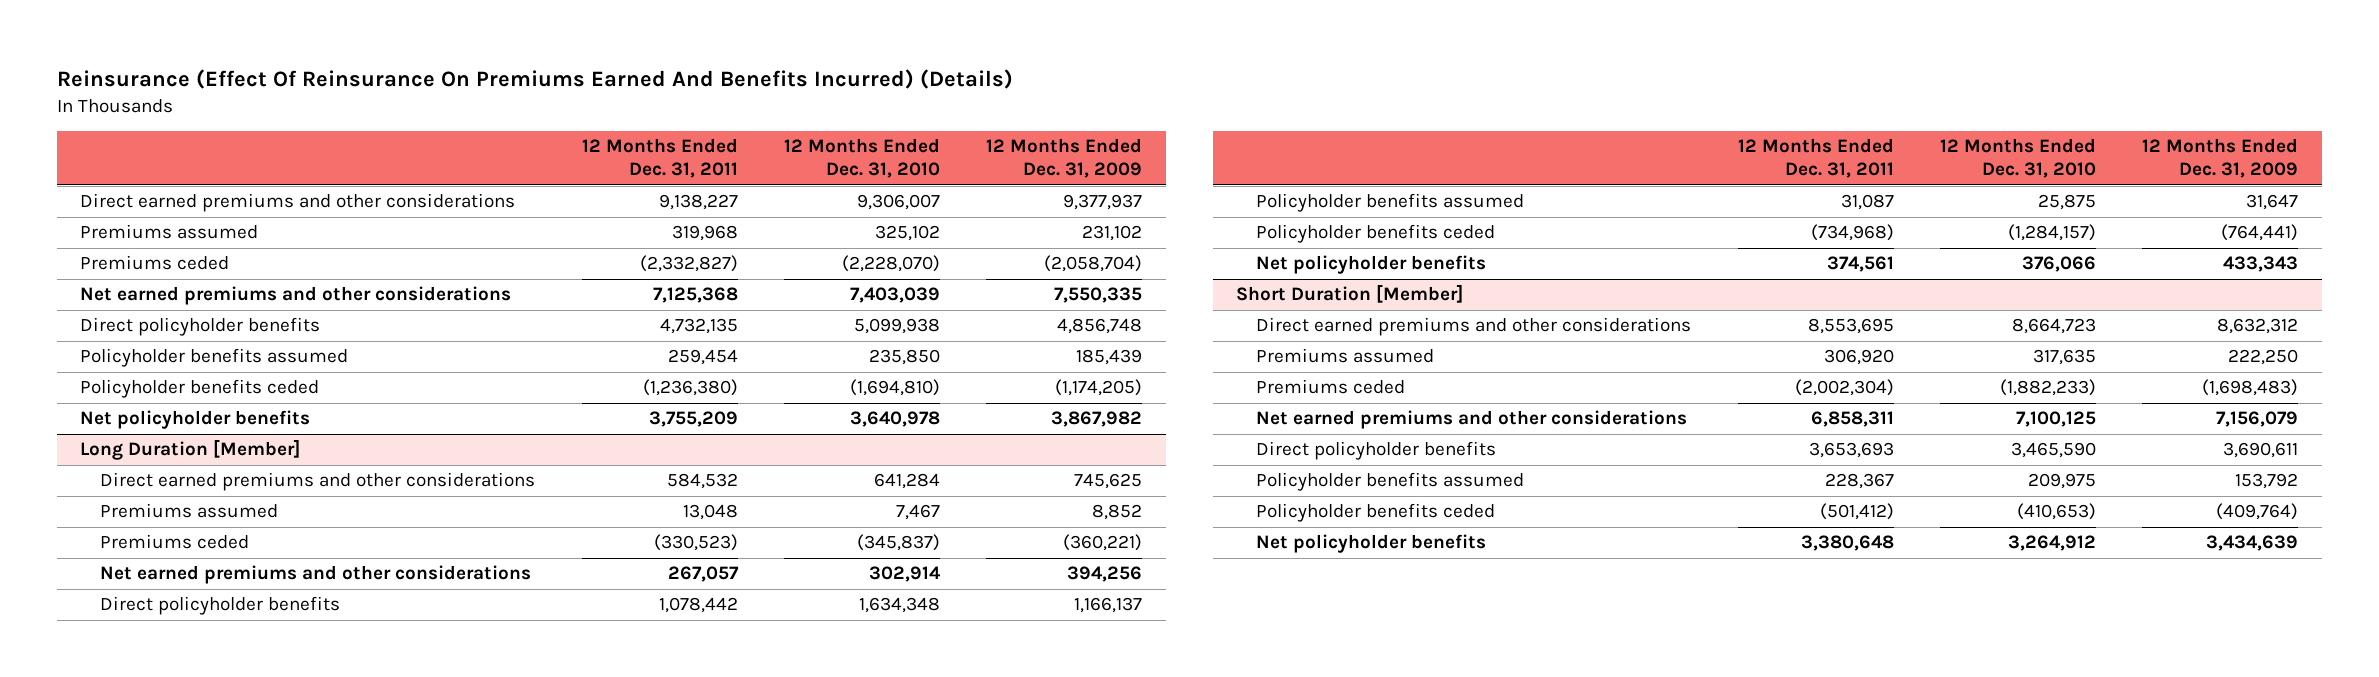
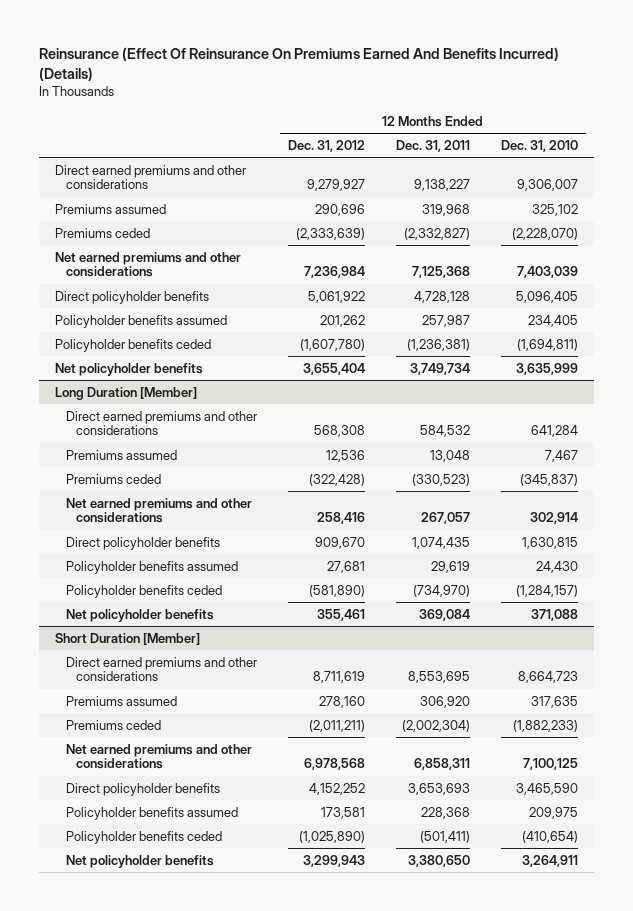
- | 12 Months Ended Dec. 31, 2011 | 12 Months Ended Dec. 31, 2010 | 12 Months Ended Dec. 31, 2009
+ | 12 Months Ended Dec. 31, 2012 | 12 Months Ended Dec. 31, 2011 | 12 Months Ended Dec. 31, 2010
- Direct policyholder benefits | 4,732,135 | 5,099,938 | 4,856,748
- Policyholder benefits assumed | 259,454 | 235,850 | 185,439
- Policyholder benefits ceded | (1,236,380) | (1,694,810) | (1,174,205)
- Net policyholder benefits | 3,755,209 | 3,640,978 | 3,867,982
+ Direct policyholder benefits | 5,061,922 | 4,728,128 | 5,096,405
+ Policyholder benefits assumed | 201,262 | 257,987 | 234,405
+ Policyholder benefits ceded | (1,607,780) | (1,236,381) | (1,694,811)
+ Net policyholder benefits | 3,655,404 | 3,749,734 | 3,635,999
@ Long Duration [Member]
- Direct policyholder benefits | 1,078,442 | 1,634,348 | 1,166,137
- Policyholder benefits assumed | 31,087 | 25,875 | 31,647
- Policyholder benefits ceded | (734,968) | (1,284,157) | (764,441)
- Net policyholder benefits | 374,561 | 376,066 | 433,343
+ Direct policyholder benefits | 909,670 | 1,074,435 | 1,630,815
+ Policyholder benefits assumed | 27,681 | 29,619 | 24,430
+ Policyholder benefits ceded | (581,890) | (734,970) | (1,284,157)
+ Net policyholder benefits | 355,461 | 369,084 | 371,088
@ Short Duration [Member]
- Policyholder benefits assumed | 228,367 | 209,975 | 153,792
- Policyholder benefits ceded | (501,412) | (410,653) | (409,764)
- Net policyholder benefits | 3,380,648 | 3,264,912 | 3,434,639
+ Policyholder benefits assumed | 173,581 | 228,368 | 209,975
+ Policyholder benefits ceded | (1,025,890) | (501,411) | (410,654)
+ Net policyholder benefits | 3,299,943 | 3,380,650 | 3,264,911

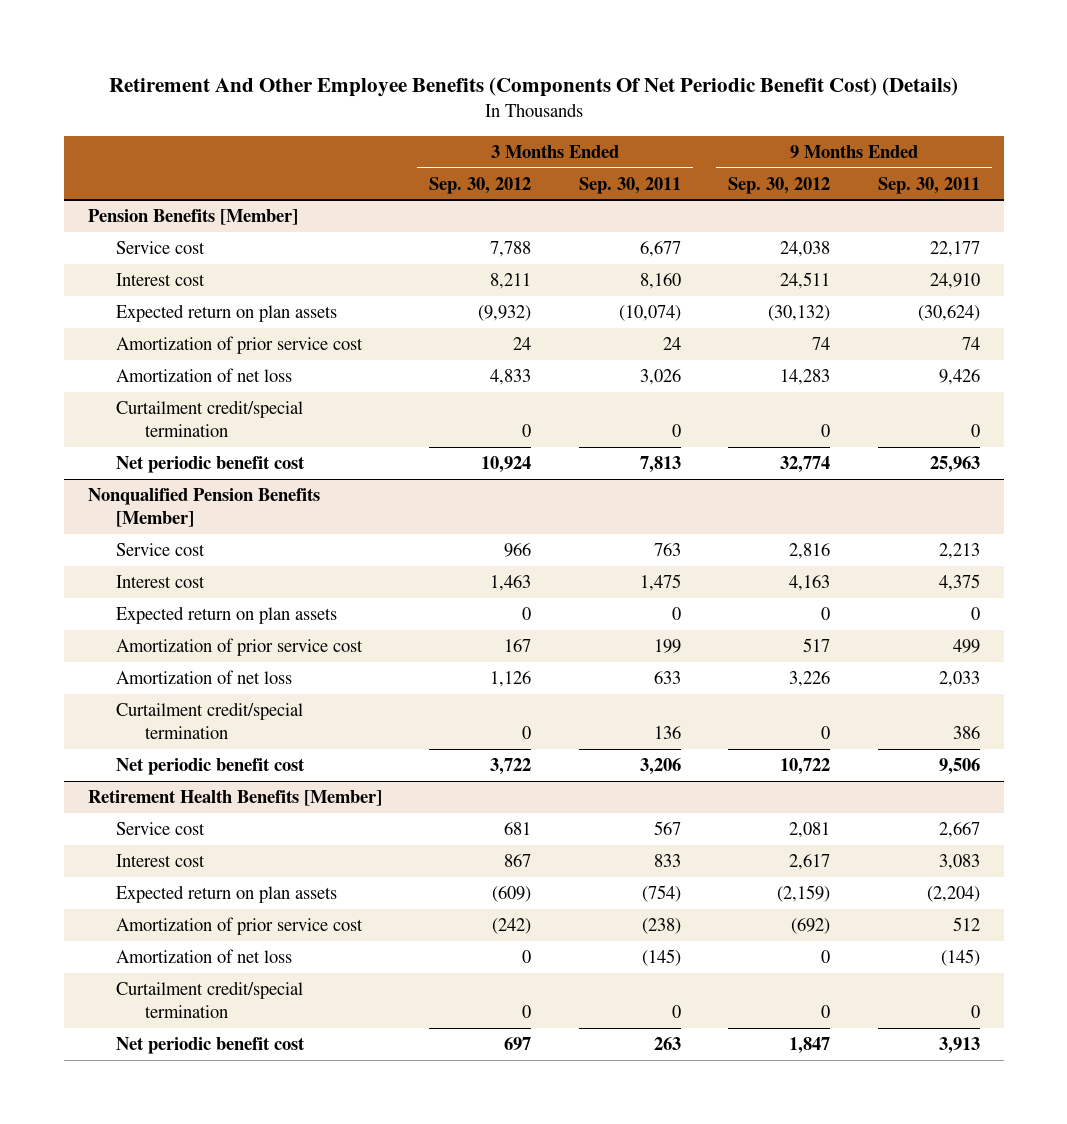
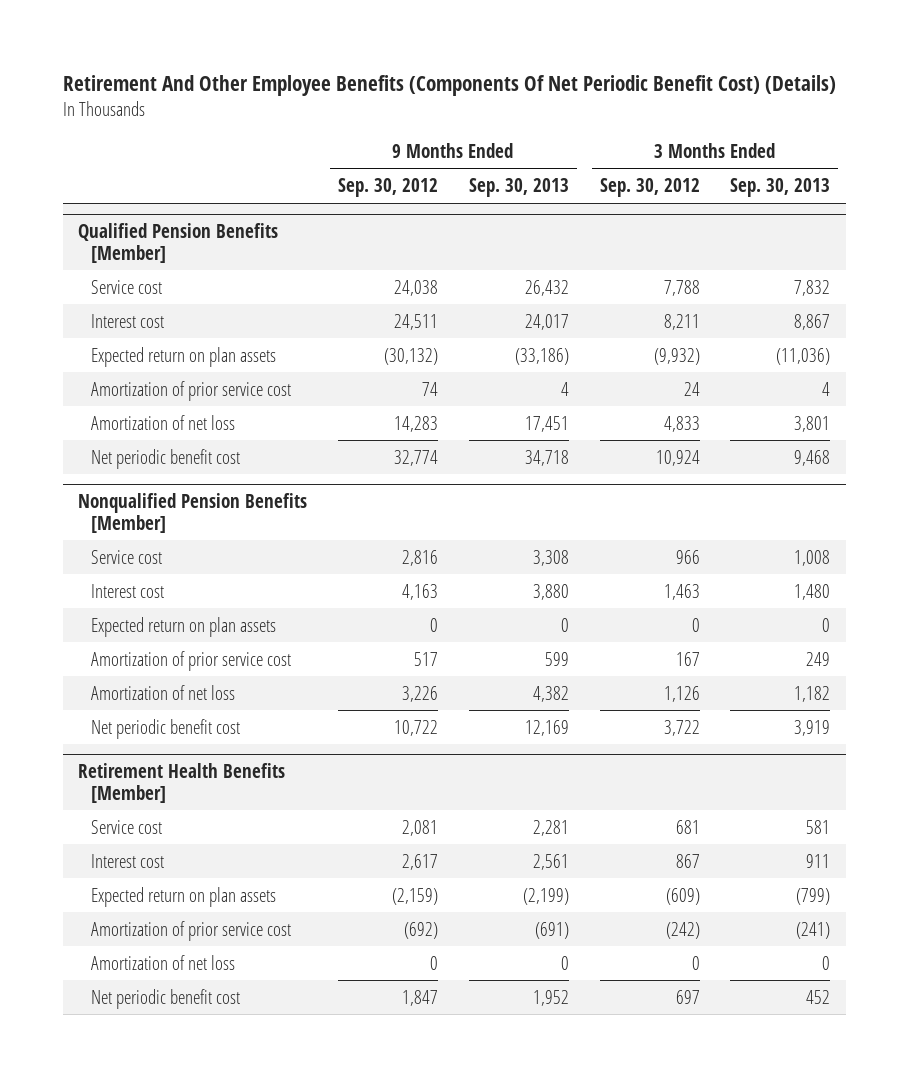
- | 3 Months Ended Sep. 30, 2012 | 3 Months Ended Sep. 30, 2011 | 9 Months Ended Sep. 30, 2012 | 9 Months Ended Sep. 30, 2011
+ | 9 Months Ended Sep. 30, 2012 | 9 Months Ended Sep. 30, 2013 | 3 Months Ended Sep. 30, 2012 | 3 Months Ended Sep. 30, 2013
- Pension Benefits [Member]
+ Qualified Pension Benefits [Member]
- Curtailment credit/special termination | 0 | 0 | 0 | 0
@ Nonqualified Pension Benefits [Member]
- Curtailment credit/special termination | 0 | 136 | 0 | 386
@ Retirement Health Benefits [Member]
- Curtailment credit/special termination | 0 | 0 | 0 | 0

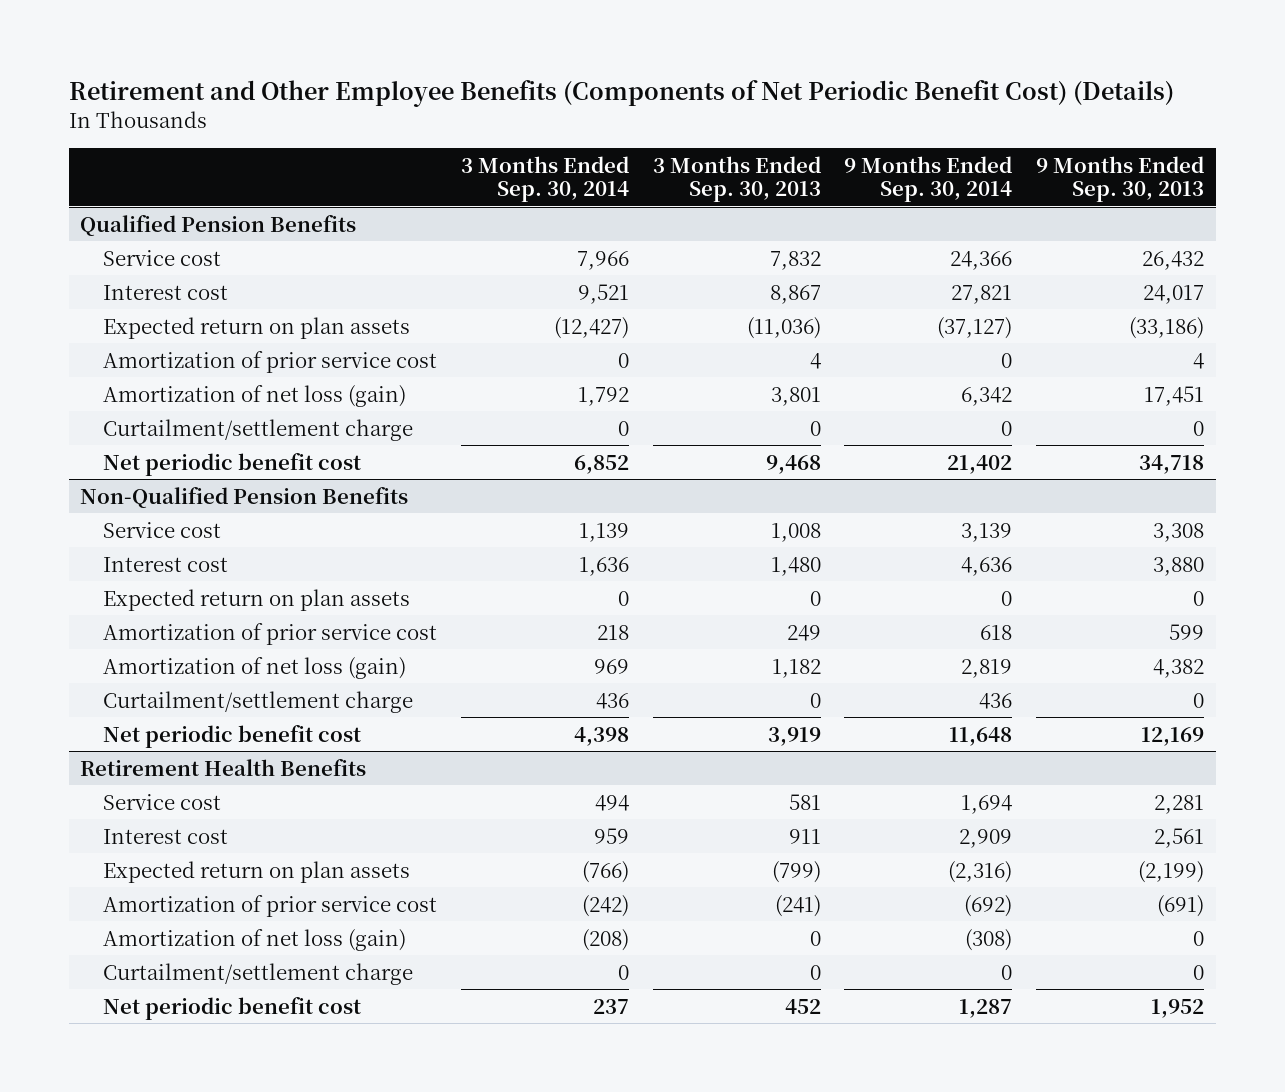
- Retirement And Other Employee Benefits (Components Of Net Periodic Benefit Cost) (Details)
+ Retirement and Other Employee Benefits (Components of Net Periodic Benefit Cost) (Details)
- | 9 Months Ended Sep. 30, 2012 | 9 Months Ended Sep. 30, 2013 | 3 Months Ended Sep. 30, 2012 | 3 Months Ended Sep. 30, 2013
+ | 3 Months Ended Sep. 30, 2014 | 3 Months Ended Sep. 30, 2013 | 9 Months Ended Sep. 30, 2014 | 9 Months Ended Sep. 30, 2013
- Qualified Pension Benefits [Member]
+ Qualified Pension Benefits
- Amortization of net loss | 14,283 | 17,451 | 4,833 | 3,801
+ Amortization of net loss (gain) | 1,792 | 3,801 | 6,342 | 17,451
+ Curtailment/settlement charge | 0 | 0 | 0 | 0
- Nonqualified Pension Benefits [Member]
+ Non-Qualified Pension Benefits
- Amortization of net loss | 3,226 | 4,382 | 1,126 | 1,182
+ Amortization of net loss (gain) | 969 | 1,182 | 2,819 | 4,382
+ Curtailment/settlement charge | 436 | 0 | 436 | 0
- Retirement Health Benefits [Member]
+ Retirement Health Benefits
- Amortization of net loss | 0 | 0 | 0 | 0
+ Amortization of net loss (gain) | (208) | 0 | (308) | 0
+ Curtailment/settlement charge | 0 | 0 | 0 | 0

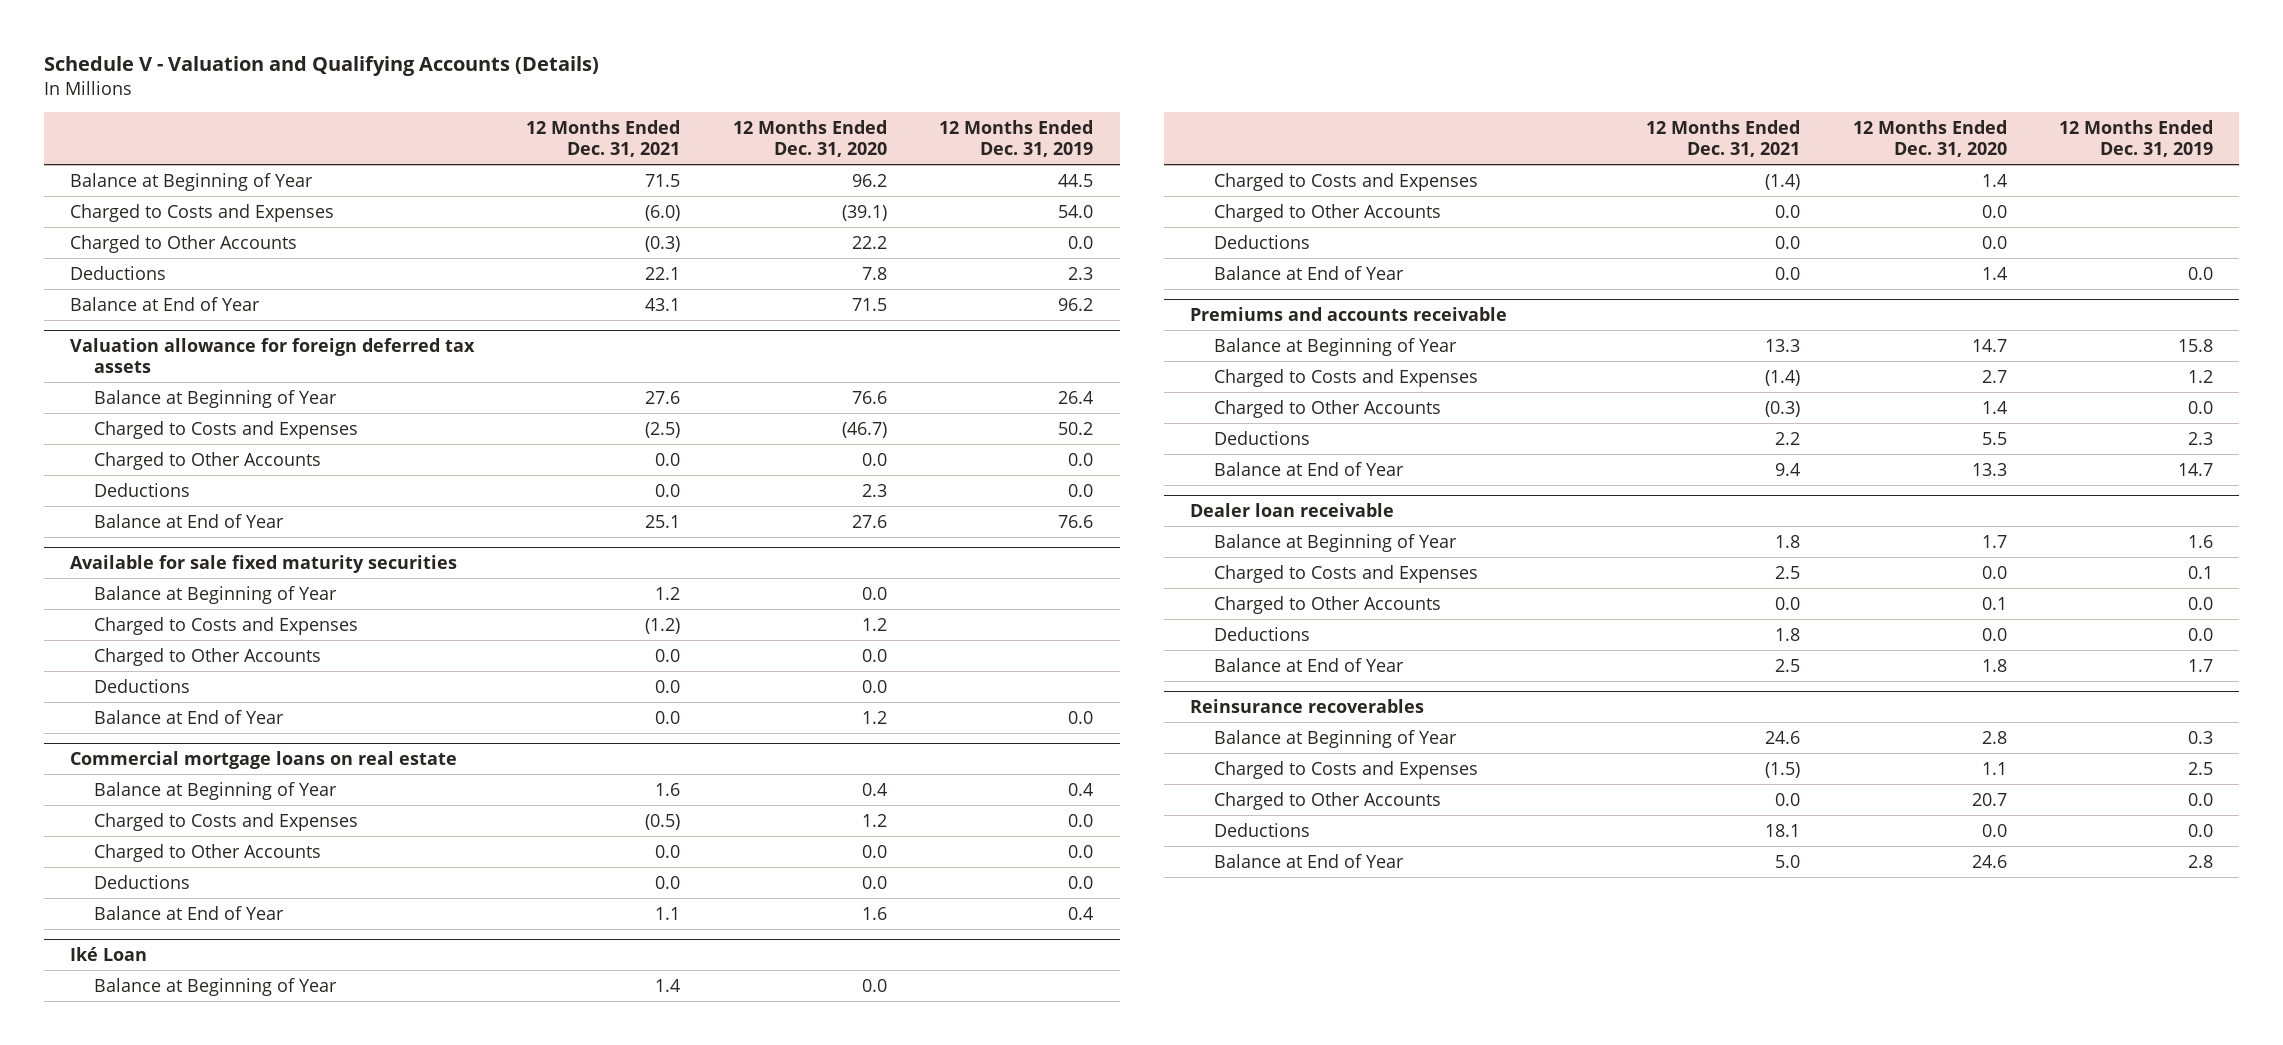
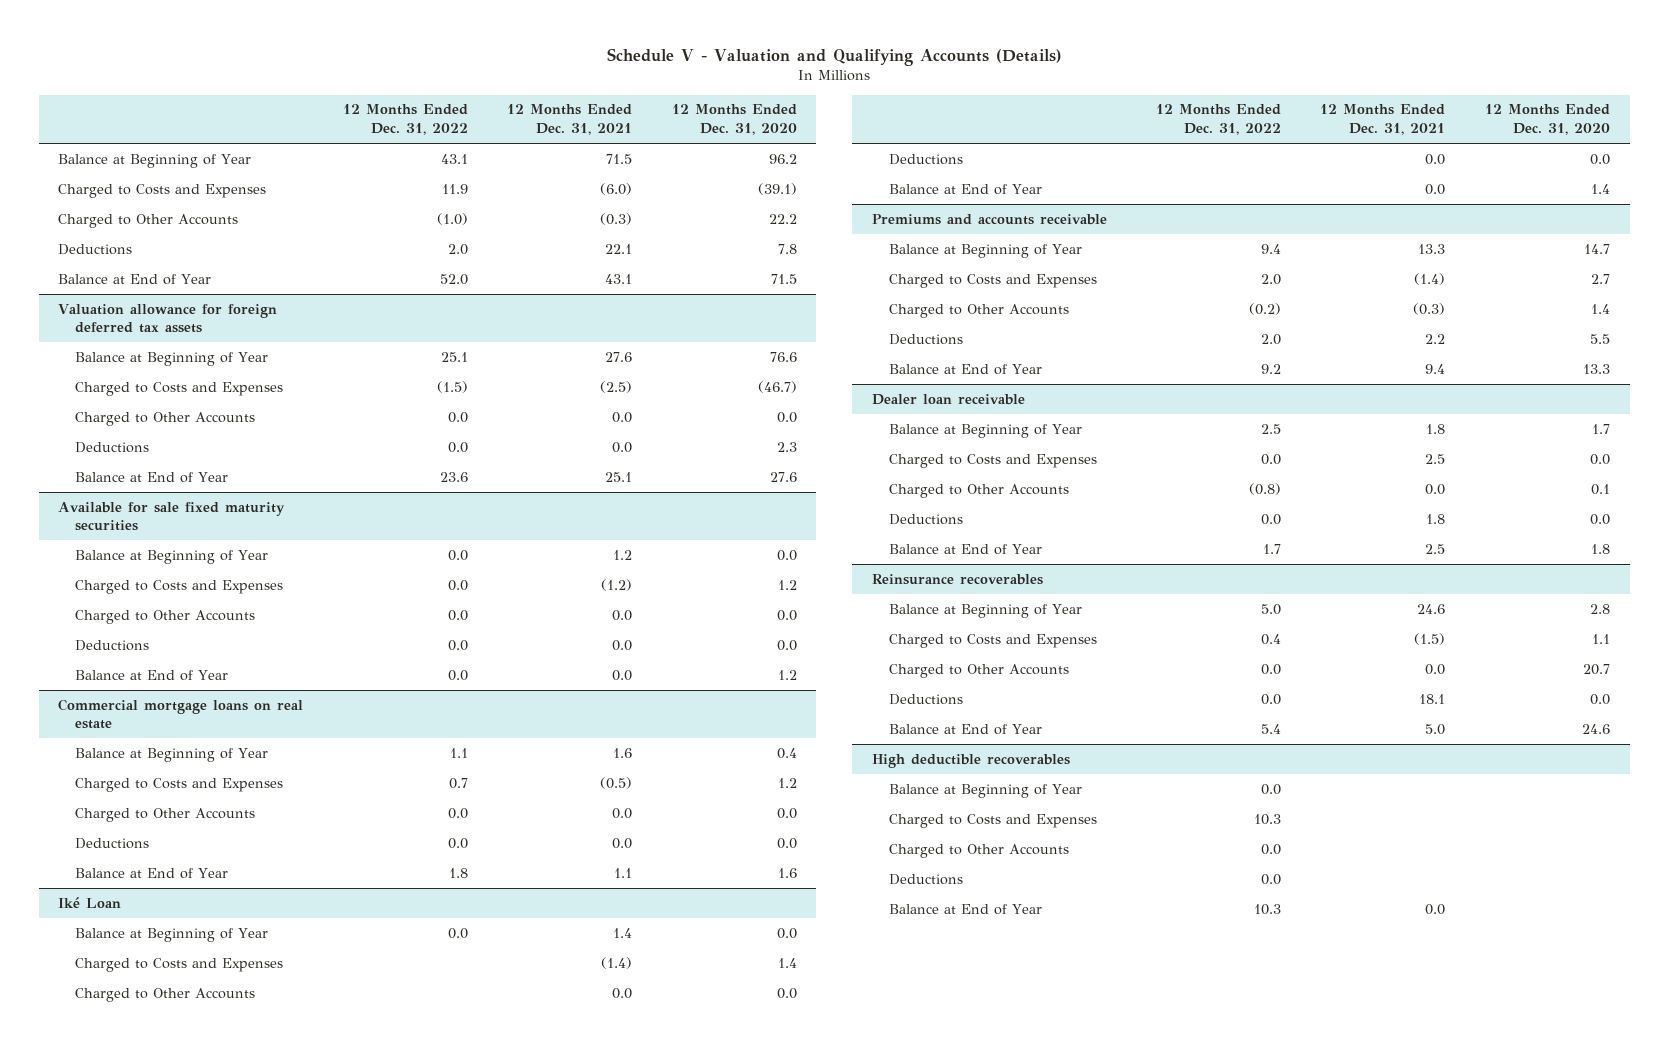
- | 12 Months Ended Dec. 31, 2021 | 12 Months Ended Dec. 31, 2020 | 12 Months Ended Dec. 31, 2019
+ | 12 Months Ended Dec. 31, 2022 | 12 Months Ended Dec. 31, 2021 | 12 Months Ended Dec. 31, 2020
+ High deductible recoverables
+ Balance at Beginning of Year | 0.0 | |
+ Charged to Costs and Expenses | 10.3 | |
+ Charged to Other Accounts | 0.0 | |
+ Deductions | 0.0 | |
+ Balance at End of Year | 10.3 | 0.0 |

